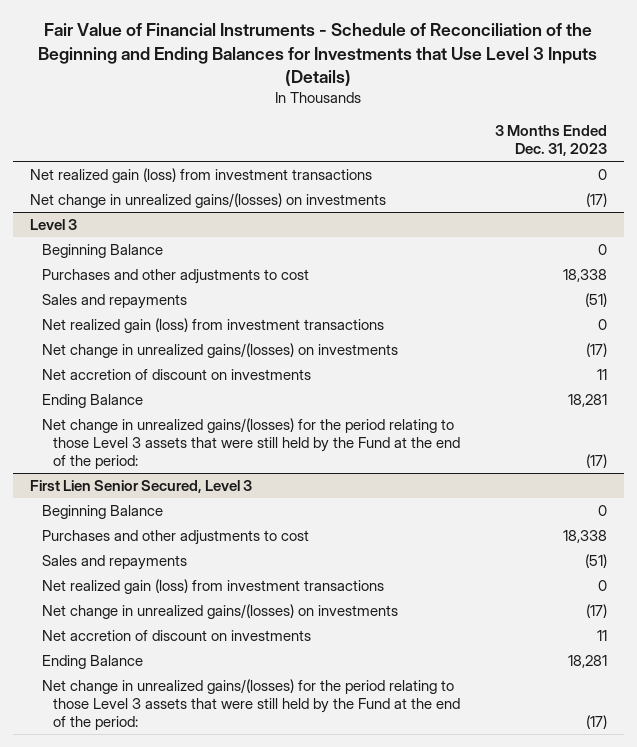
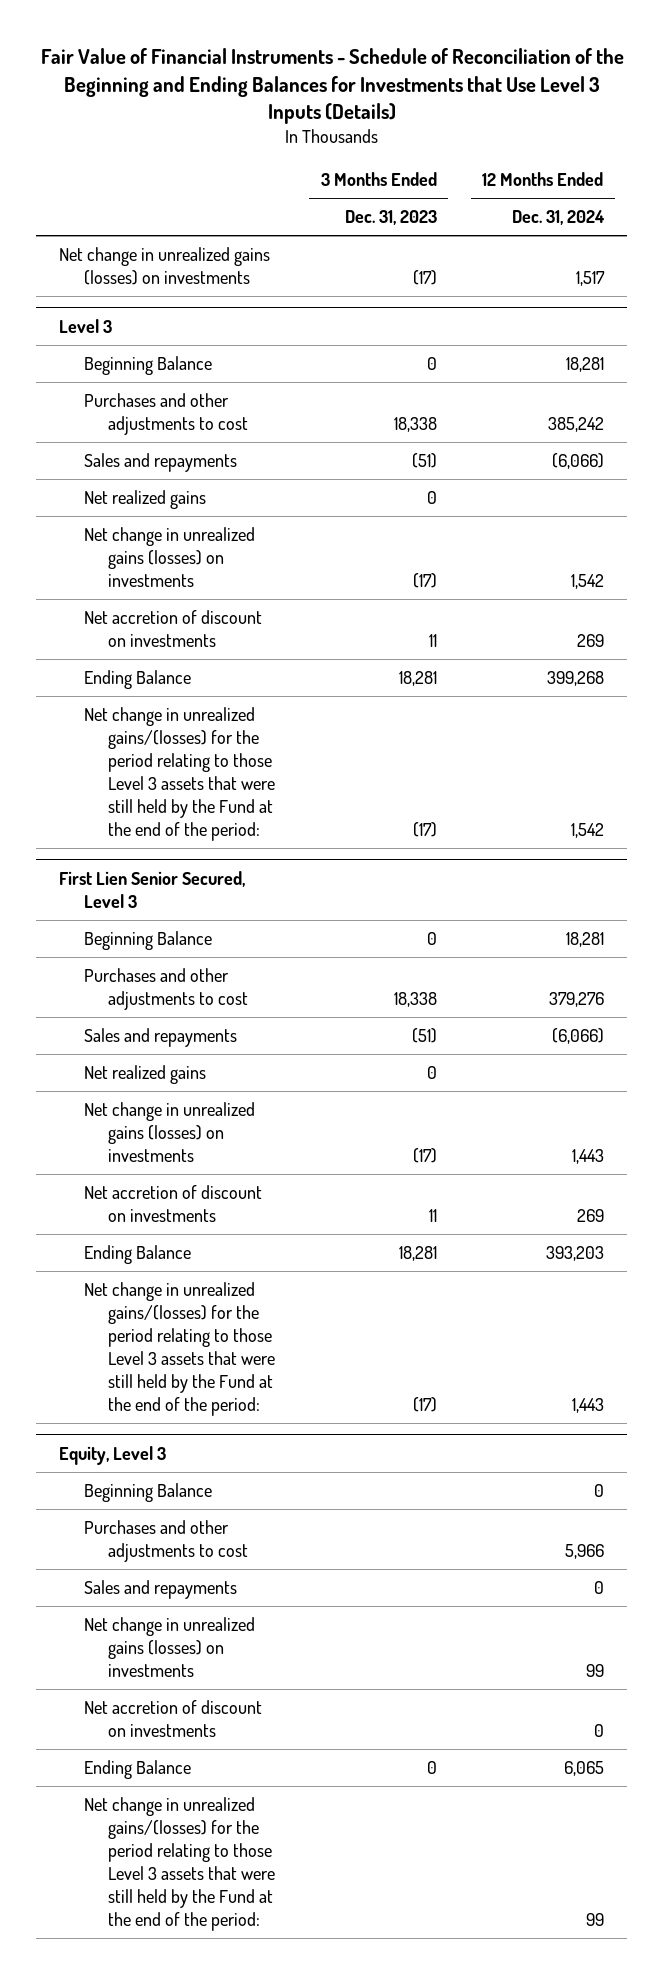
- | 3 Months Ended Dec. 31, 2023
+ | 3 Months Ended Dec. 31, 2023 | 12 Months Ended Dec. 31, 2024
- Net realized gain (loss) from investment transactions | 0
- Net change in unrealized gains/(losses) on investments | (17)
+ Net change in unrealized gains (losses) on investments | (17) | 1,517
@ Level 3
- Net realized gain (loss) from investment transactions | 0
- Net change in unrealized gains/(losses) on investments | (17)
+ Net realized gains | 0 |
+ Net change in unrealized gains (losses) on investments | (17) | 1,542
@ First Lien Senior Secured, Level 3
- Net realized gain (loss) from investment transactions | 0
- Net change in unrealized gains/(losses) on investments | (17)
+ Net realized gains | 0 |
+ Net change in unrealized gains (losses) on investments | (17) | 1,443
+ Equity, Level 3
+ Beginning Balance | | 0
+ Purchases and other adjustments to cost | | 5,966
+ Sales and repayments | | 0
+ Net change in unrealized gains (losses) on investments | | 99
+ Net accretion of discount on investments | | 0
+ Ending Balance | 0 | 6,065
+ Net change in unrealized gains/(losses) for the period relating to those Level 3 assets that were still held by the Fund at the end of the period: | | 99

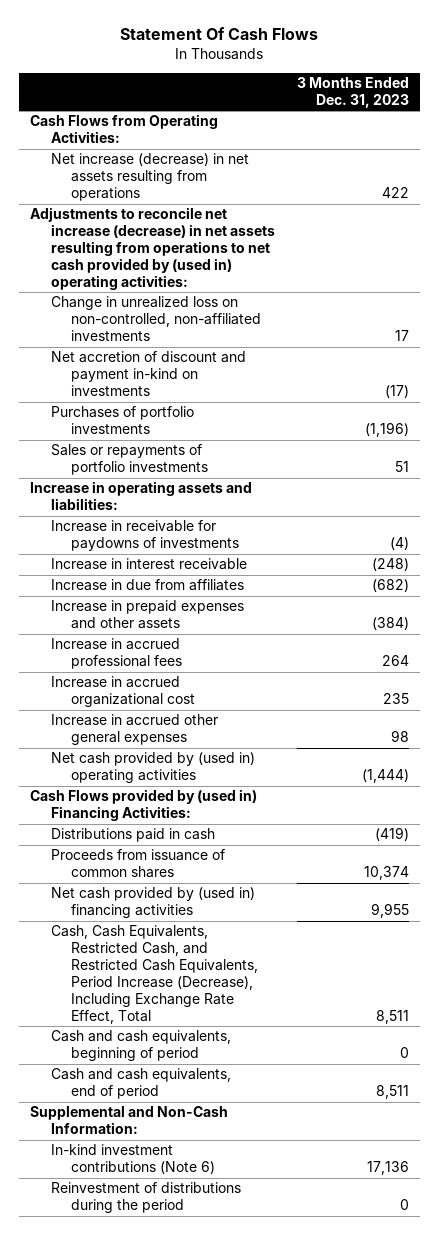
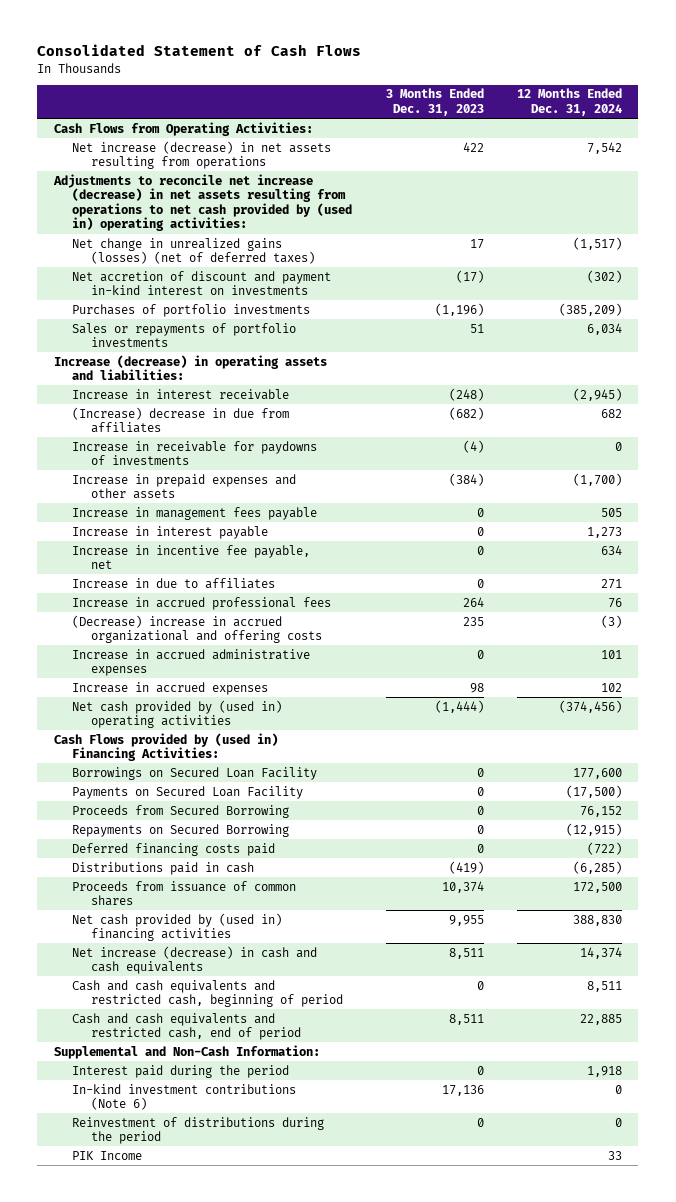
- Statement Of Cash Flows
+ Consolidated Statement of Cash Flows
- | 3 Months Ended Dec. 31, 2023
+ | 3 Months Ended Dec. 31, 2023 | 12 Months Ended Dec. 31, 2024
- Change in unrealized loss on non-controlled, non-affiliated investments | 17
- Net accretion of discount and payment in-kind on investments | (17)
+ Net change in unrealized gains (losses) (net of deferred taxes) | 17 | (1,517)
+ Net accretion of discount and payment in-kind interest on investments | (17) | (302)
- Increase in operating assets and liabilities:
+ Increase (decrease) in operating assets and liabilities:
- Increase in due from affiliates | (682)
+ (Increase) decrease in due from affiliates | (682) | 682
moved down: Increase in receivable for paydowns of investments | (4) | 0
+ Increase in management fees payable | 0 | 505
+ Increase in interest payable | 0 | 1,273
+ Increase in incentive fee payable, net | 0 | 634
+ Increase in due to affiliates | 0 | 271
- Increase in accrued organizational cost | 235
- Increase in accrued other general expenses | 98
+ (Decrease) increase in accrued organizational and offering costs | 235 | (3)
+ Increase in accrued administrative expenses | 0 | 101
+ Increase in accrued expenses | 98 | 102
+ Borrowings on Secured Loan Facility | 0 | 177,600
+ Payments on Secured Loan Facility | 0 | (17,500)
+ Proceeds from Secured Borrowing | 0 | 76,152
+ Repayments on Secured Borrowing | 0 | (12,915)
+ Deferred financing costs paid | 0 | (722)
- Cash, Cash Equivalents, Restricted Cash, and Restricted Cash Equivalents, Period Increase (Decrease), Including Exchange Rate Effect, Total | 8,511
- Cash and cash equivalents, beginning of period | 0
- Cash and cash equivalents, end of period | 8,511
+ Net increase (decrease) in cash and cash equivalents | 8,511 | 14,374
+ Cash and cash equivalents and restricted cash, beginning of period | 0 | 8,511
+ Cash and cash equivalents and restricted cash, end of period | 8,511 | 22,885
+ Interest paid during the period | 0 | 1,918
+ PIK Income | | 33

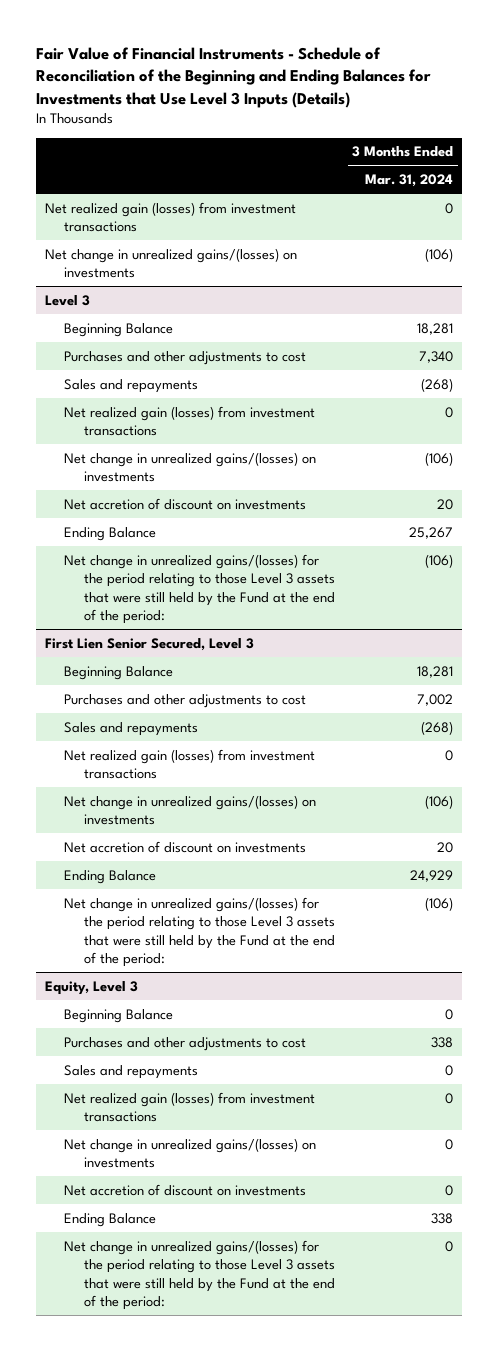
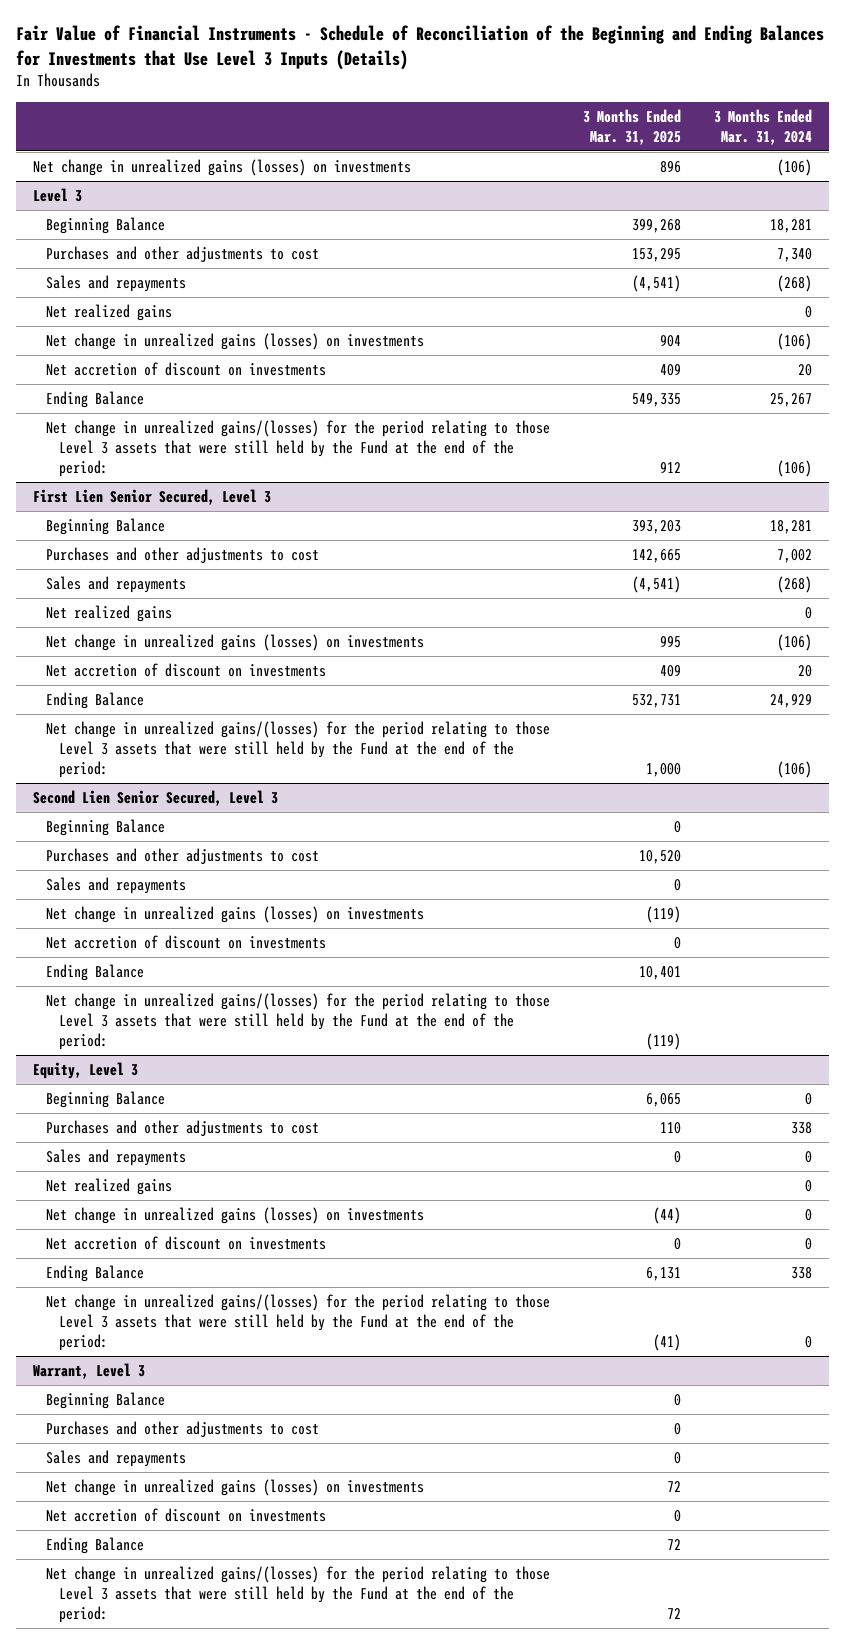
- | 3 Months Ended Mar. 31, 2024
+ | 3 Months Ended Mar. 31, 2025 | 3 Months Ended Mar. 31, 2024
- Net realized gain (losses) from investment transactions | 0
- Net change in unrealized gains/(losses) on investments | (106)
+ Net change in unrealized gains (losses) on investments | 896 | (106)
@ Level 3
- Net realized gain (losses) from investment transactions | 0
- Net change in unrealized gains/(losses) on investments | (106)
+ Net realized gains | | 0
+ Net change in unrealized gains (losses) on investments | 904 | (106)
@ First Lien Senior Secured, Level 3
- Net realized gain (losses) from investment transactions | 0
- Net change in unrealized gains/(losses) on investments | (106)
+ Net realized gains | | 0
+ Net change in unrealized gains (losses) on investments | 995 | (106)
+ Second Lien Senior Secured, Level 3
+ Beginning Balance | 0 |
+ Purchases and other adjustments to cost | 10,520 |
+ Sales and repayments | 0 |
+ Net change in unrealized gains (losses) on investments | (119) |
+ Net accretion of discount on investments | 0 |
+ Ending Balance | 10,401 |
+ Net change in unrealized gains/(losses) for the period relating to those Level 3 assets that were still held by the Fund at the end of the period: | (119) |
@ Equity, Level 3
- Net realized gain (losses) from investment transactions | 0
- Net change in unrealized gains/(losses) on investments | 0
+ Net realized gains | | 0
+ Net change in unrealized gains (losses) on investments | (44) | 0
+ Warrant, Level 3
+ Beginning Balance | 0 |
+ Purchases and other adjustments to cost | 0 |
+ Sales and repayments | 0 |
+ Net change in unrealized gains (losses) on investments | 72 |
+ Net accretion of discount on investments | 0 |
+ Ending Balance | 72 |
+ Net change in unrealized gains/(losses) for the period relating to those Level 3 assets that were still held by the Fund at the end of the period: | 72 |

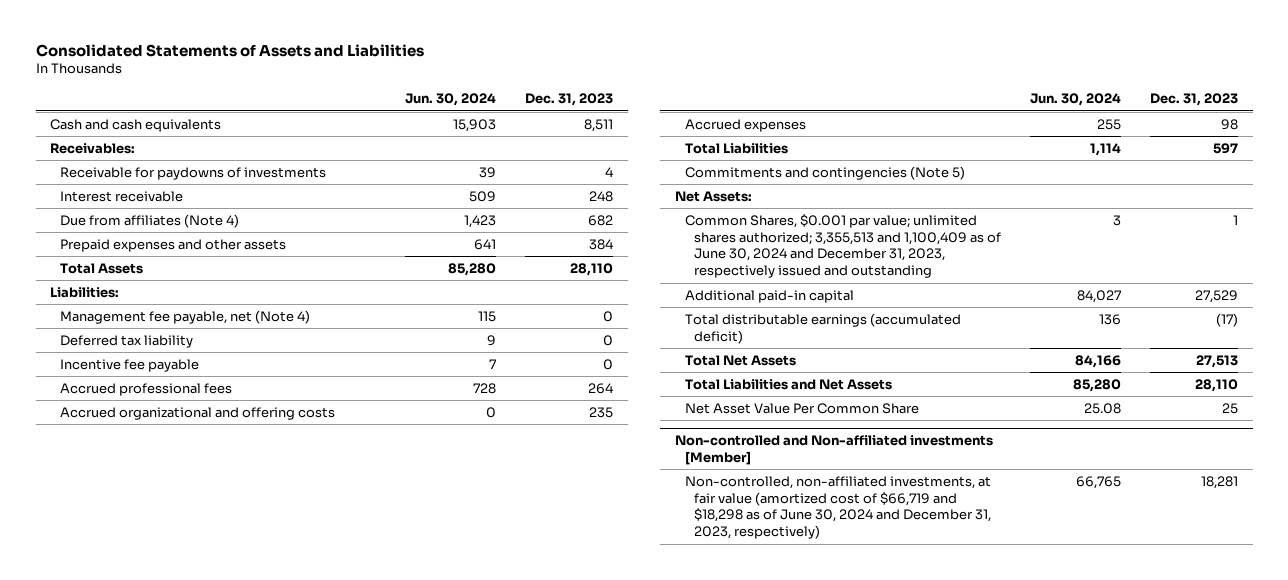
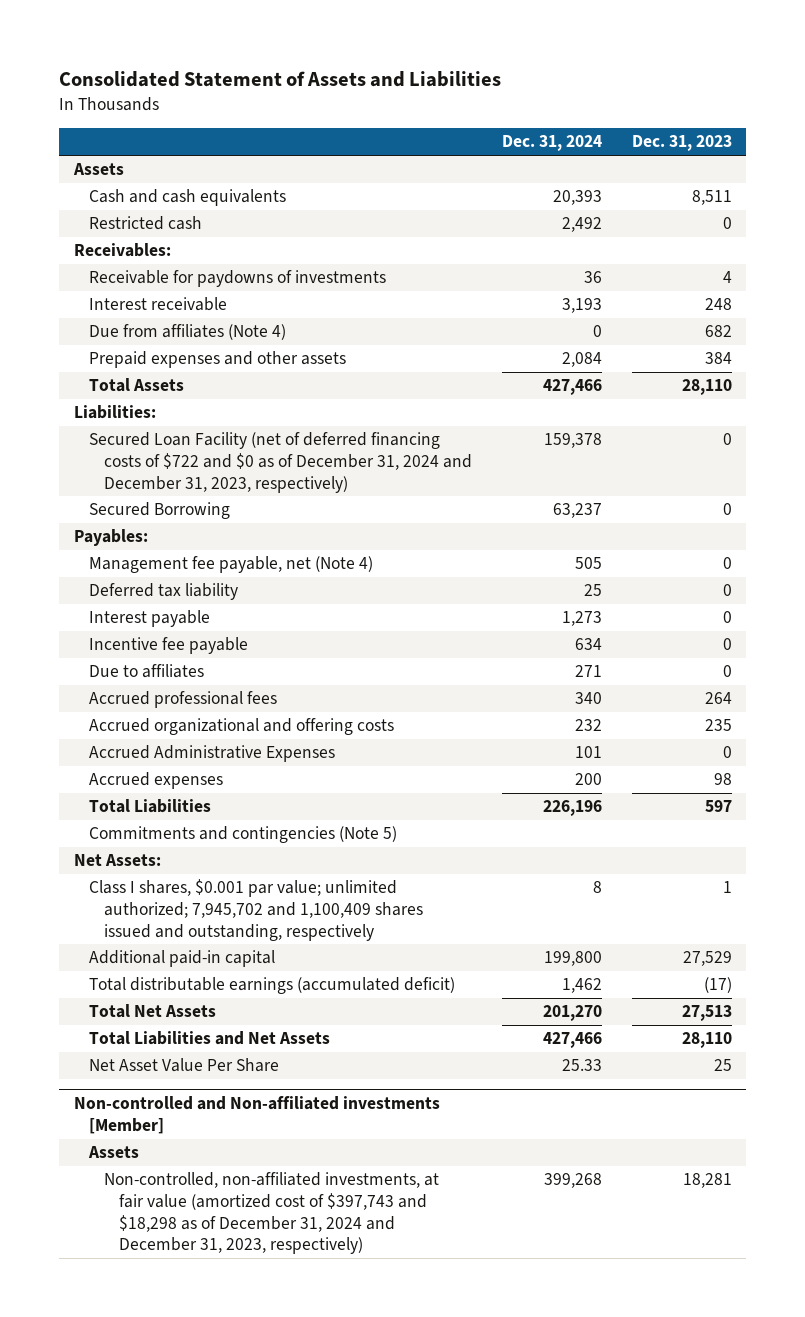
- Consolidated Statements of Assets and Liabilities
+ Consolidated Statement of Assets and Liabilities
- | Jun. 30, 2024 | Dec. 31, 2023
+ | Dec. 31, 2024 | Dec. 31, 2023
+ Assets
+ Restricted cash | 2,492 | 0
+ Secured Loan Facility (net of deferred financing costs of $722 and $0 as of December 31, 2024 and December 31, 2023, respectively) | 159,378 | 0
+ Secured Borrowing | 63,237 | 0
+ Payables:
+ Interest payable | 1,273 | 0
+ Due to affiliates | 271 | 0
+ Accrued Administrative Expenses | 101 | 0
- Common Shares, $0.001 par value; unlimited shares authorized; 3,355,513 and 1,100,409 as of June 30, 2024 and December 31, 2023, respectively issued and outstanding | 3 | 1
+ Class I shares, $0.001 par value; unlimited authorized; 7,945,702 and 1,100,409 shares issued and outstanding, respectively | 8 | 1
- Net Asset Value Per Common Share | 25.08 | 25
+ Net Asset Value Per Share | 25.33 | 25
@ Non-controlled and Non-affiliated investments [Member]
- Non-controlled, non-affiliated investments, at fair value (amortized cost of $66,719 and $18,298 as of June 30, 2024 and December 31, 2023, respectively) | 66,765 | 18,281
+ Assets
+ Non-controlled, non-affiliated investments, at fair value (amortized cost of $397,743 and $18,298 as of December 31, 2024 and December 31, 2023, respectively) | 399,268 | 18,281

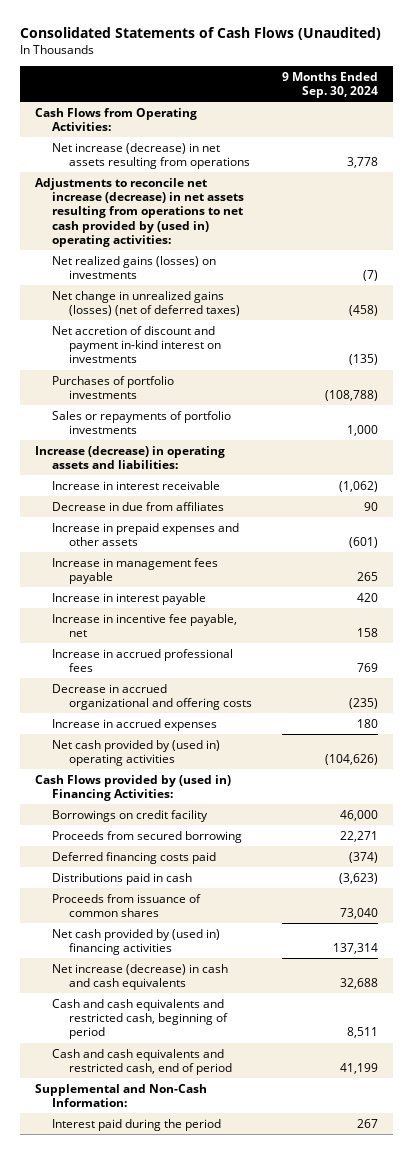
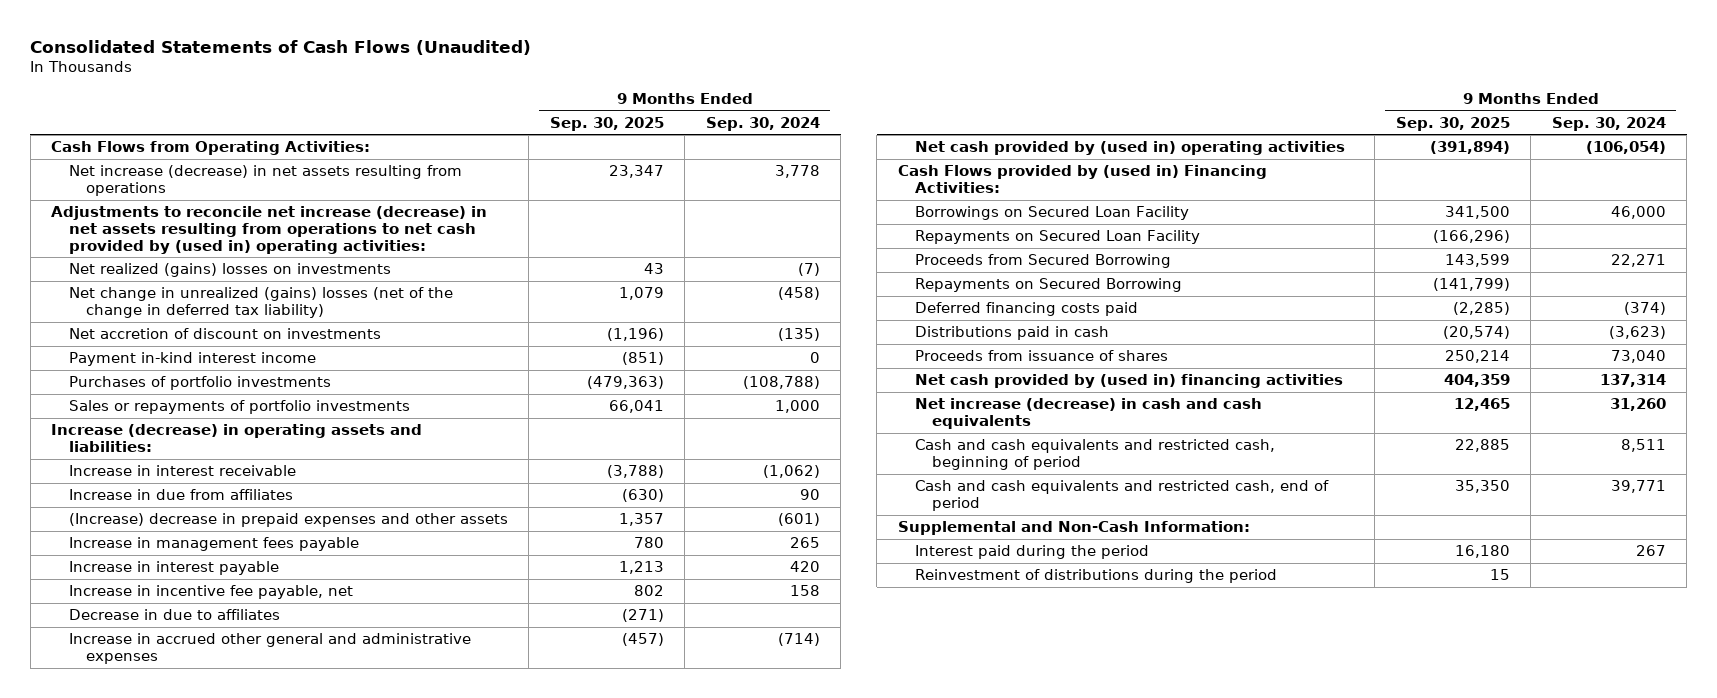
- | 9 Months Ended Sep. 30, 2024
+ | 9 Months Ended Sep. 30, 2025 | 9 Months Ended Sep. 30, 2024
- Net realized gains (losses) on investments | (7)
- Net change in unrealized gains (losses) (net of deferred taxes) | (458)
- Net accretion of discount and payment in-kind interest on investments | (135)
+ Net realized (gains) losses on investments | 43 | (7)
+ Net change in unrealized (gains) losses (net of the change in deferred tax liability) | 1,079 | (458)
+ Net accretion of discount on investments | (1,196) | (135)
+ Payment in-kind interest income | (851) | 0
- Decrease in due from affiliates | 90
- Increase in prepaid expenses and other assets | (601)
+ Increase in due from affiliates | (630) | 90
+ (Increase) decrease in prepaid expenses and other assets | 1,357 | (601)
- Increase in accrued professional fees | 769
- Decrease in accrued organizational and offering costs | (235)
- Increase in accrued expenses | 180
- Net cash provided by (used in) operating activities | (104,626)
+ Decrease in due to affiliates | (271) |
+ Increase in accrued other general and administrative expenses | (457) | (714)
+ Net cash provided by (used in) operating activities | (391,894) | (106,054)
- Borrowings on credit facility | 46,000
- Proceeds from secured borrowing | 22,271
+ Borrowings on Secured Loan Facility | 341,500 | 46,000
+ Repayments on Secured Loan Facility | (166,296) |
+ Proceeds from Secured Borrowing | 143,599 | 22,271
+ Repayments on Secured Borrowing | (141,799) |
- Proceeds from issuance of common shares | 73,040
+ Proceeds from issuance of shares | 250,214 | 73,040
- Net increase (decrease) in cash and cash equivalents | 32,688
+ Net increase (decrease) in cash and cash equivalents | 12,465 | 31,260
- Cash and cash equivalents and restricted cash, end of period | 41,199
+ Cash and cash equivalents and restricted cash, end of period | 35,350 | 39,771
+ Reinvestment of distributions during the period | 15 |

